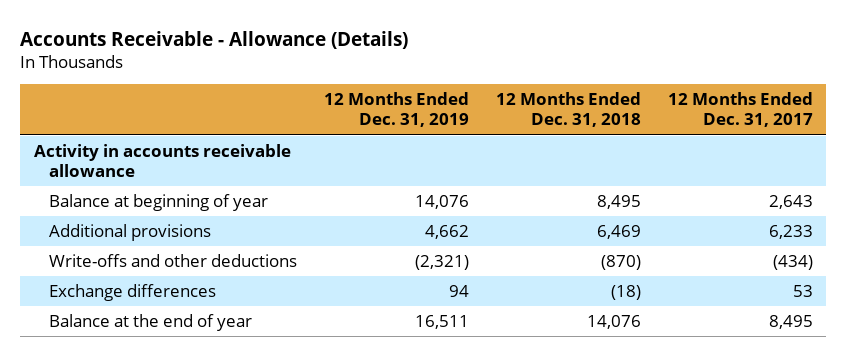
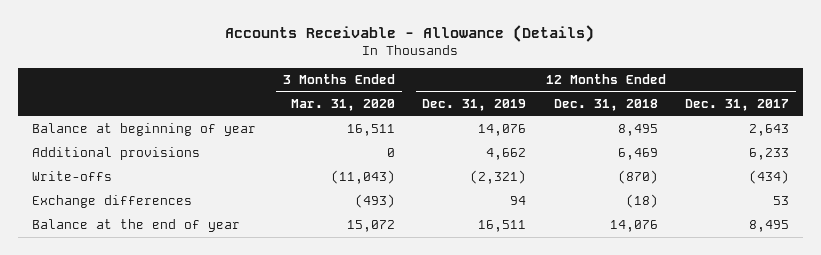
- | 12 Months Ended Dec. 31, 2019 | 12 Months Ended Dec. 31, 2018 | 12 Months Ended Dec. 31, 2017
+ | 3 Months Ended Mar. 31, 2020 | 12 Months Ended Dec. 31, 2019 | 12 Months Ended Dec. 31, 2018 | 12 Months Ended Dec. 31, 2017
- Activity in accounts receivable allowance
- Write-offs and other deductions | (2,321) | (870) | (434)
+ Write-offs | (11,043) | (2,321) | (870) | (434)

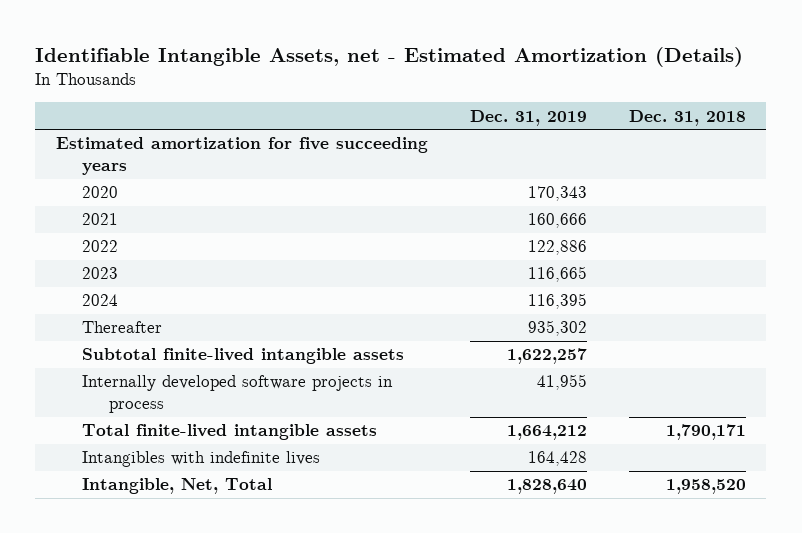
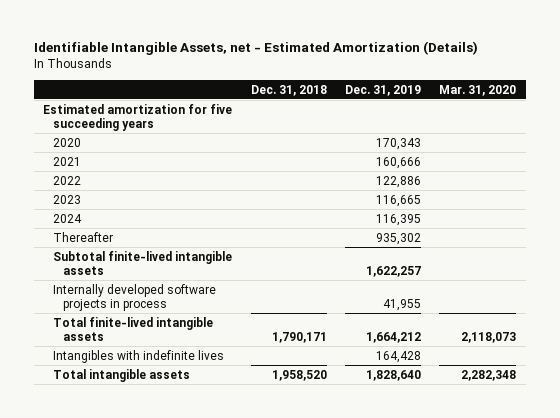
- | Dec. 31, 2019 | Dec. 31, 2018
+ | Dec. 31, 2018 | Dec. 31, 2019 | Mar. 31, 2020
- Intangible, Net, Total | 1,828,640 | 1,958,520
+ Total intangible assets | 1,958,520 | 1,828,640 | 2,282,348

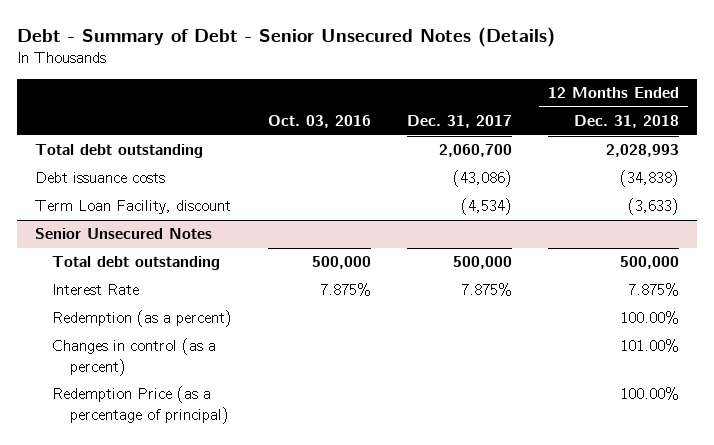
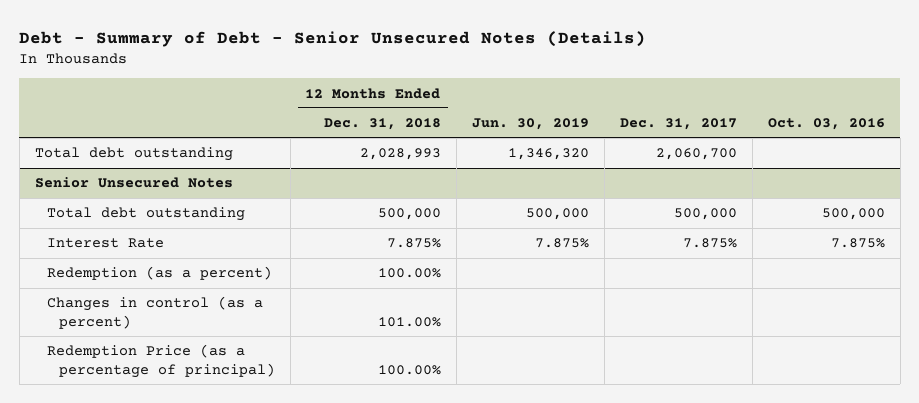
- | Oct. 03, 2016 | Dec. 31, 2017 | 12 Months Ended Dec. 31, 2018
+ | 12 Months Ended Dec. 31, 2018 | Jun. 30, 2019 | Dec. 31, 2017 | Oct. 03, 2016
- Debt issuance costs | | (43,086) | (34,838)
- Term Loan Facility, discount | | (4,534) | (3,633)

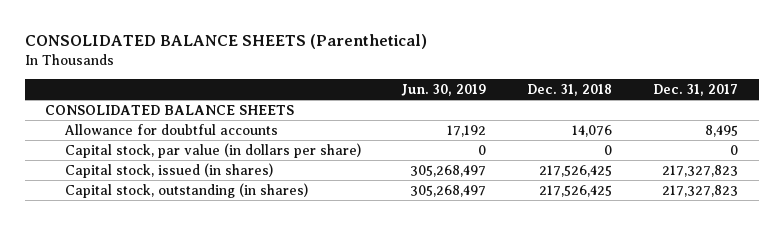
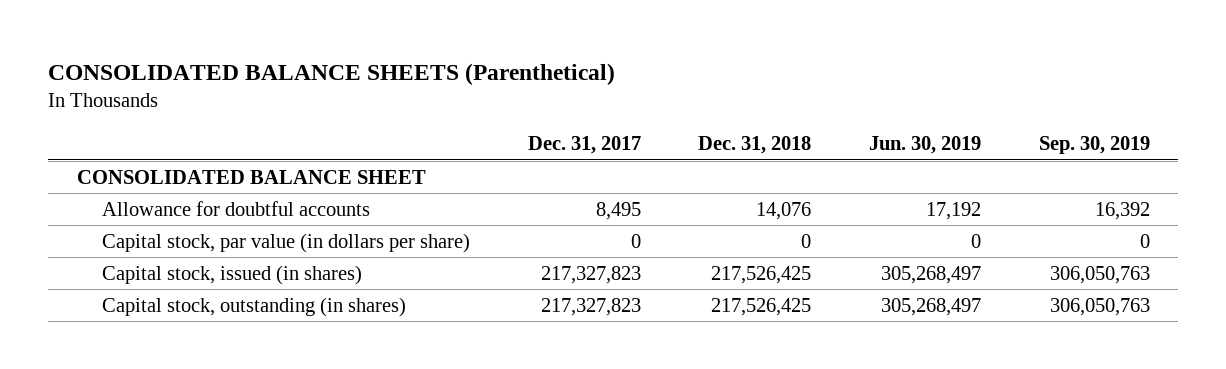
- | Jun. 30, 2019 | Dec. 31, 2018 | Dec. 31, 2017
+ | Dec. 31, 2017 | Dec. 31, 2018 | Jun. 30, 2019 | Sep. 30, 2019
- CONSOLIDATED BALANCE SHEETS
+ CONSOLIDATED BALANCE SHEET

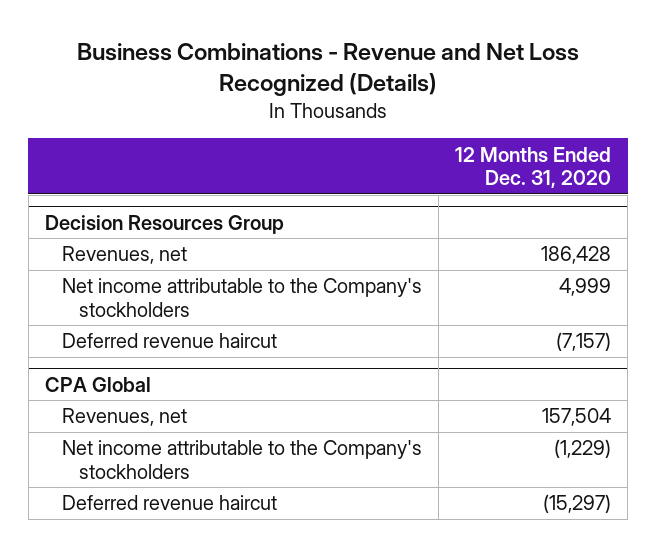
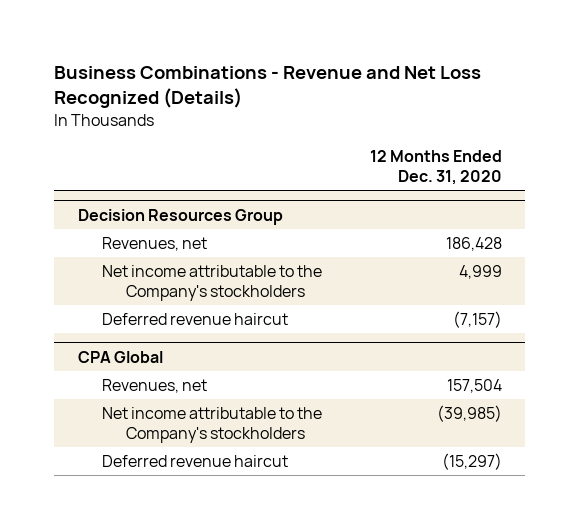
@ CPA Global
- Net income attributable to the Company's stockholders | (1,229)
+ Net income attributable to the Company's stockholders | (39,985)

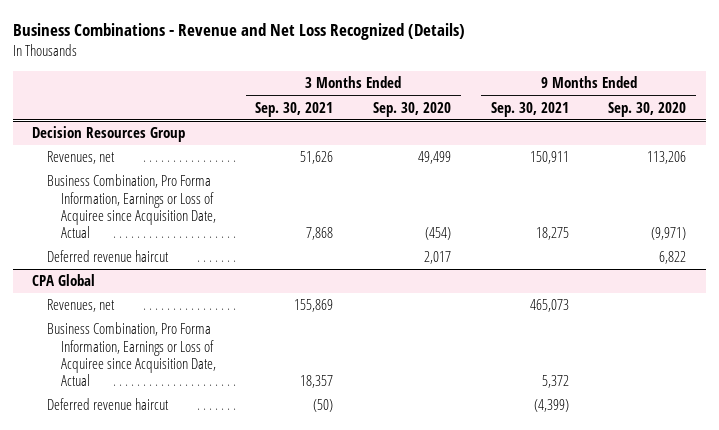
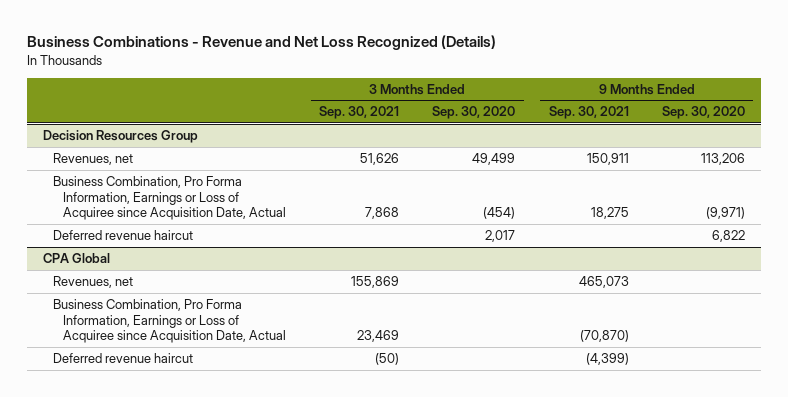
@ CPA Global
- Business Combination, Pro Forma Information, Earnings or Loss of Acquiree since Acquisition Date, Actual | 18,357 | | 5,372 |
+ Business Combination, Pro Forma Information, Earnings or Loss of Acquiree since Acquisition Date, Actual | 23,469 | | (70,870) |

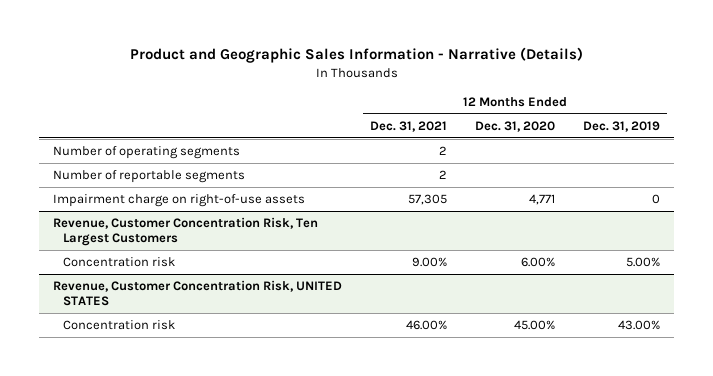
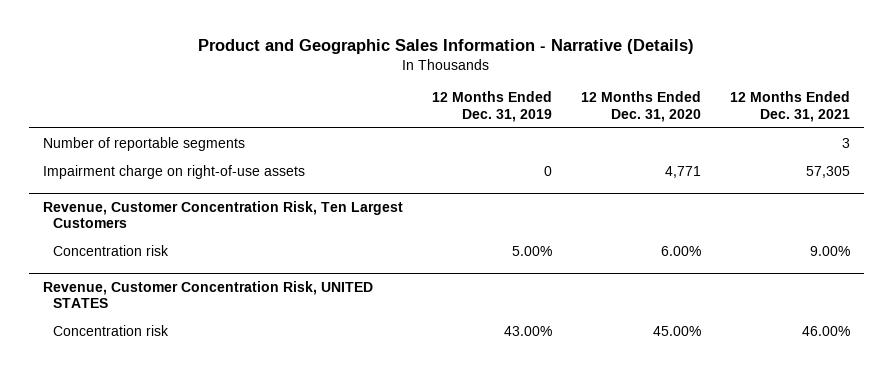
- | 12 Months Ended Dec. 31, 2021 | 12 Months Ended Dec. 31, 2020 | 12 Months Ended Dec. 31, 2019
+ | 12 Months Ended Dec. 31, 2019 | 12 Months Ended Dec. 31, 2020 | 12 Months Ended Dec. 31, 2021
- Number of operating segments | 2 | |
- Number of reportable segments | 2 | |
+ Number of reportable segments | | | 3

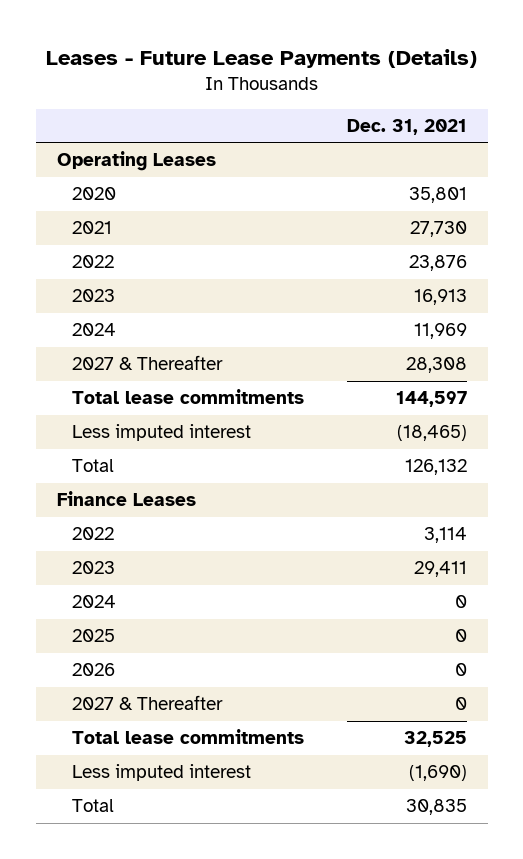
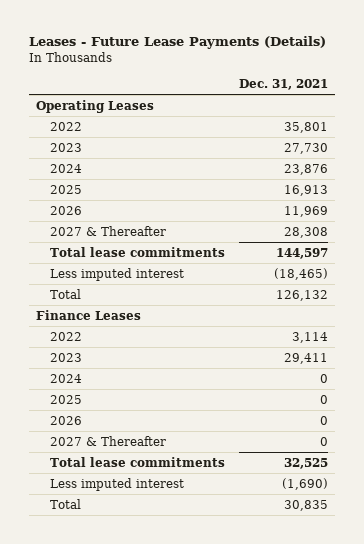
- 2020 | 35,801
- 2021 | 27,730
- 2022 | 23,876
- 2023 | 16,913
- 2024 | 11,969
+ 2022 | 35,801
+ 2023 | 27,730
+ 2024 | 23,876
+ 2025 | 16,913
+ 2026 | 11,969

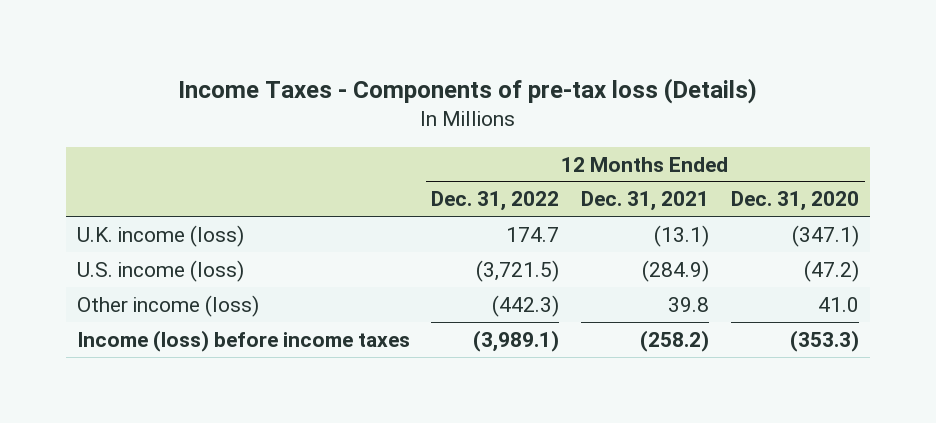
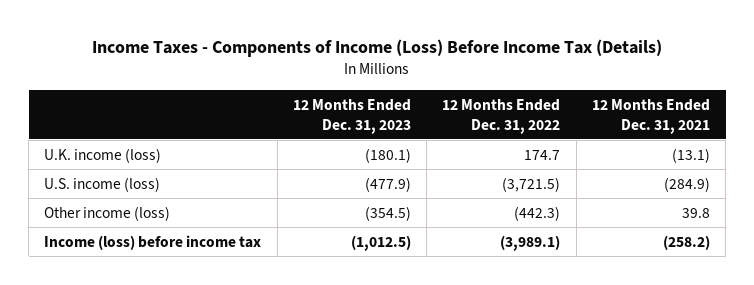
- Income Taxes - Components of pre-tax loss (Details)
+ Income Taxes - Components of Income (Loss) Before Income Tax (Details)
- | 12 Months Ended Dec. 31, 2022 | 12 Months Ended Dec. 31, 2021 | 12 Months Ended Dec. 31, 2020
+ | 12 Months Ended Dec. 31, 2023 | 12 Months Ended Dec. 31, 2022 | 12 Months Ended Dec. 31, 2021
- Income (loss) before income taxes | (3,989.1) | (258.2) | (353.3)
+ Income (loss) before income tax | (1,012.5) | (3,989.1) | (258.2)

